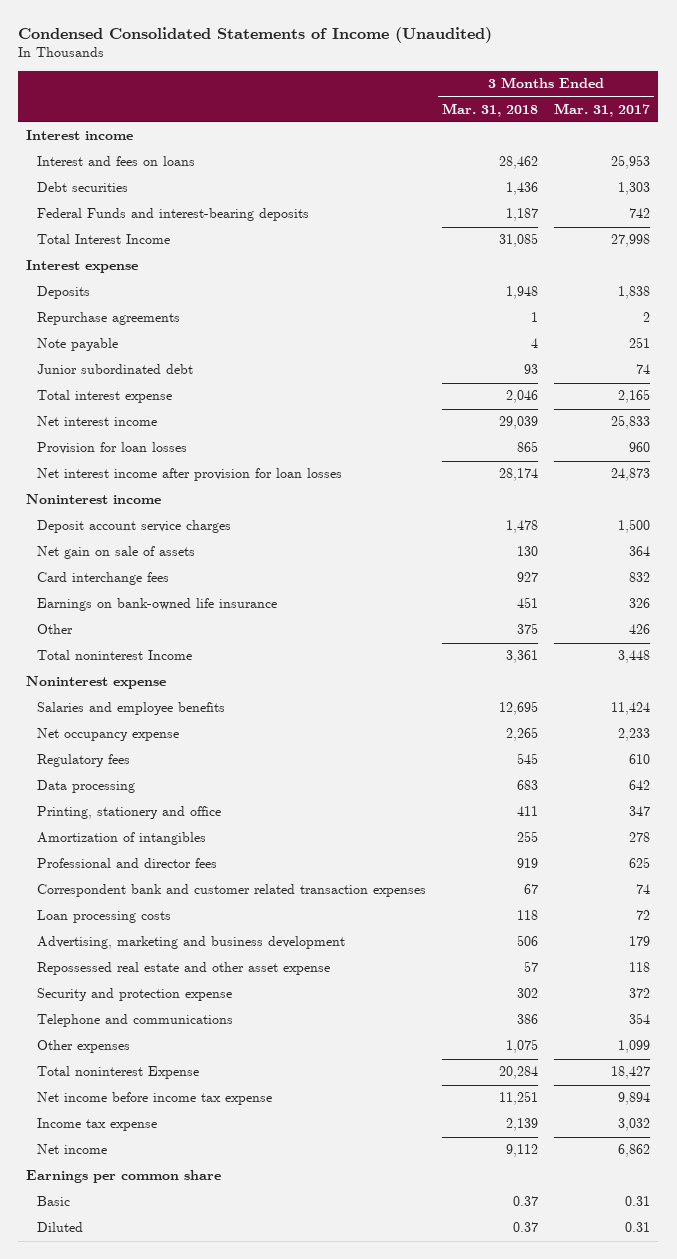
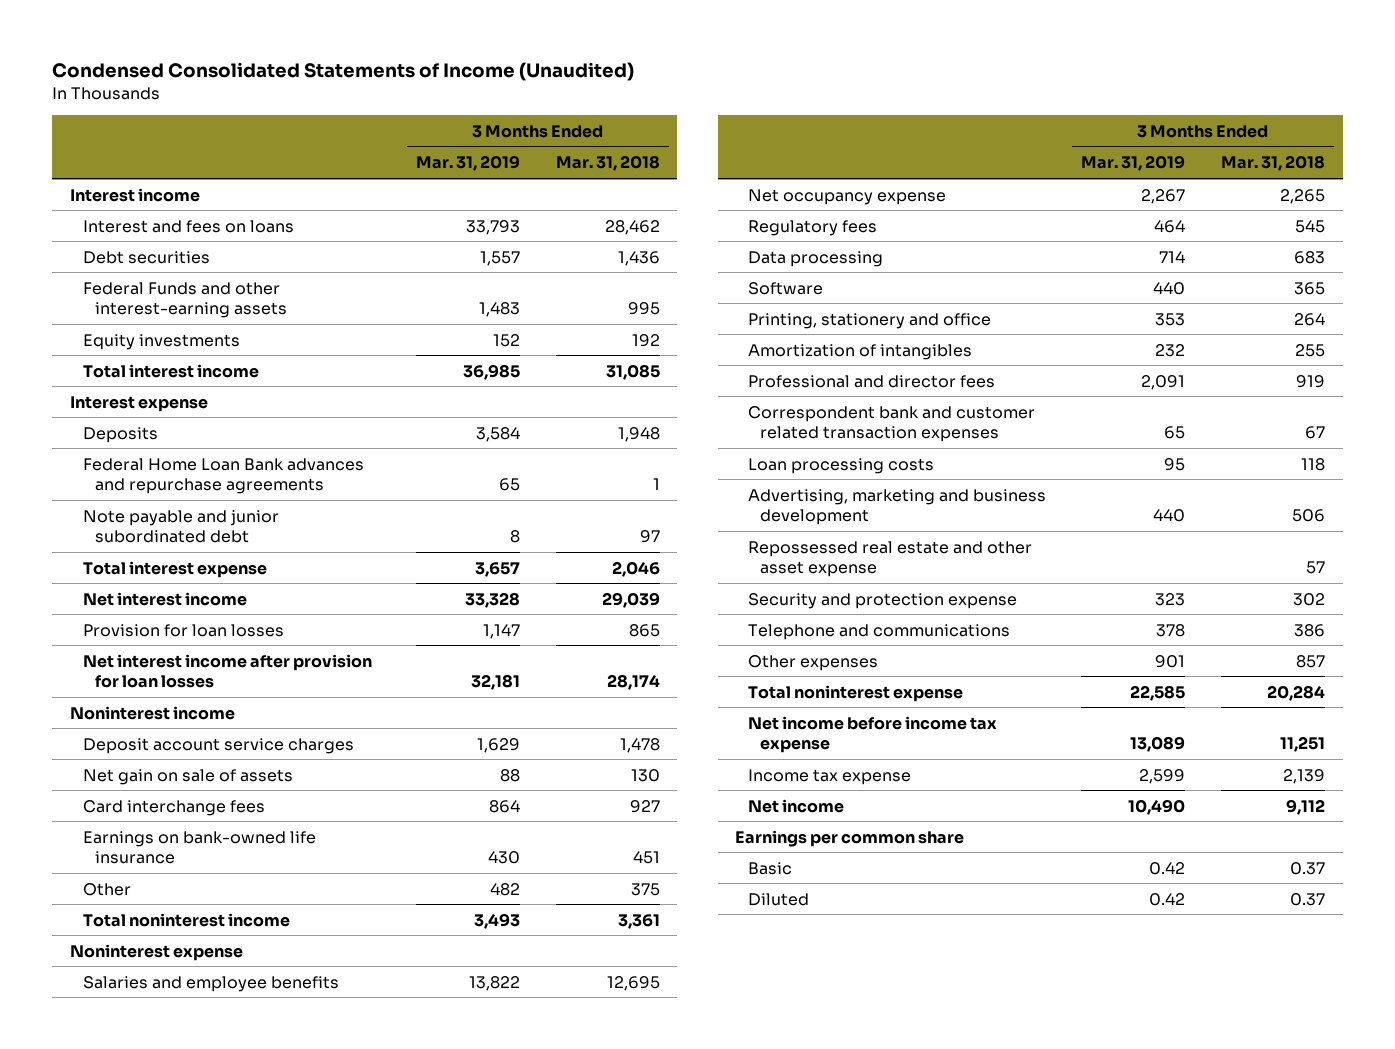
- | 3 Months Ended Mar. 31, 2018 | 3 Months Ended Mar. 31, 2017
+ | 3 Months Ended Mar. 31, 2019 | 3 Months Ended Mar. 31, 2018
- Federal Funds and interest-bearing deposits | 1,187 | 742
- Total Interest Income | 31,085 | 27,998
+ Federal Funds and other interest-earning assets | 1,483 | 995
+ Equity investments | 152 | 192
+ Total interest income | 36,985 | 31,085
- Repurchase agreements | 1 | 2
- Note payable | 4 | 251
- Junior subordinated debt | 93 | 74
+ Federal Home Loan Bank advances and repurchase agreements | 65 | 1
+ Note payable and junior subordinated debt | 8 | 97
- Total noninterest Income | 3,361 | 3,448
+ Total noninterest income | 3,493 | 3,361
- Printing, stationery and office | 411 | 347
+ Software | 440 | 365
+ Printing, stationery and office | 353 | 264
- Other expenses | 1,075 | 1,099
- Total noninterest Expense | 20,284 | 18,427
+ Other expenses | 901 | 857
+ Total noninterest expense | 22,585 | 20,284

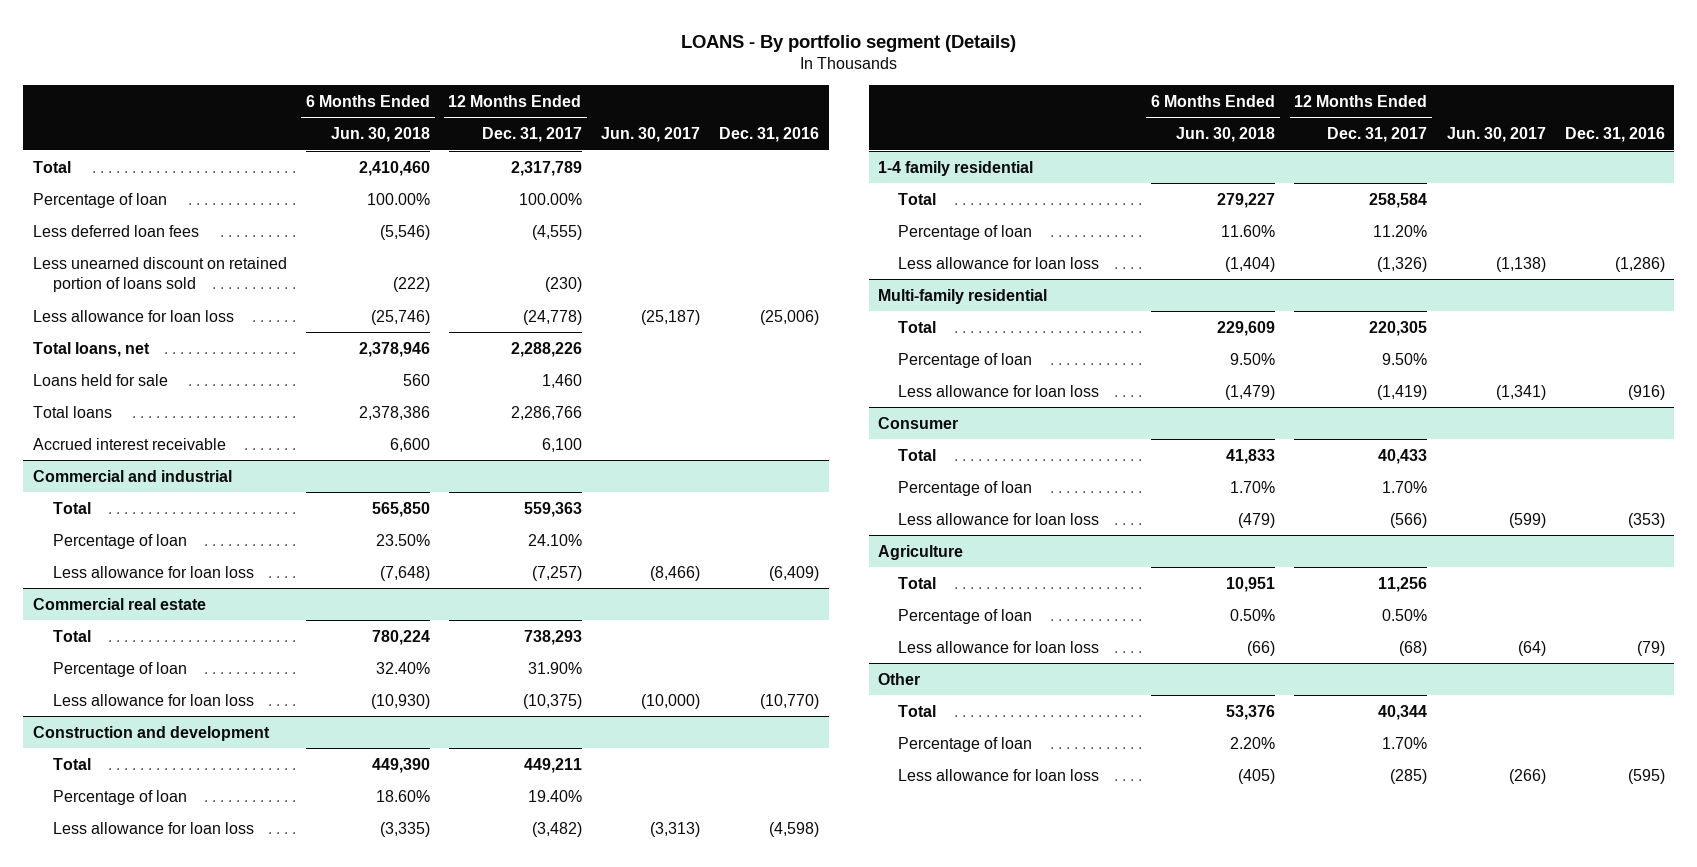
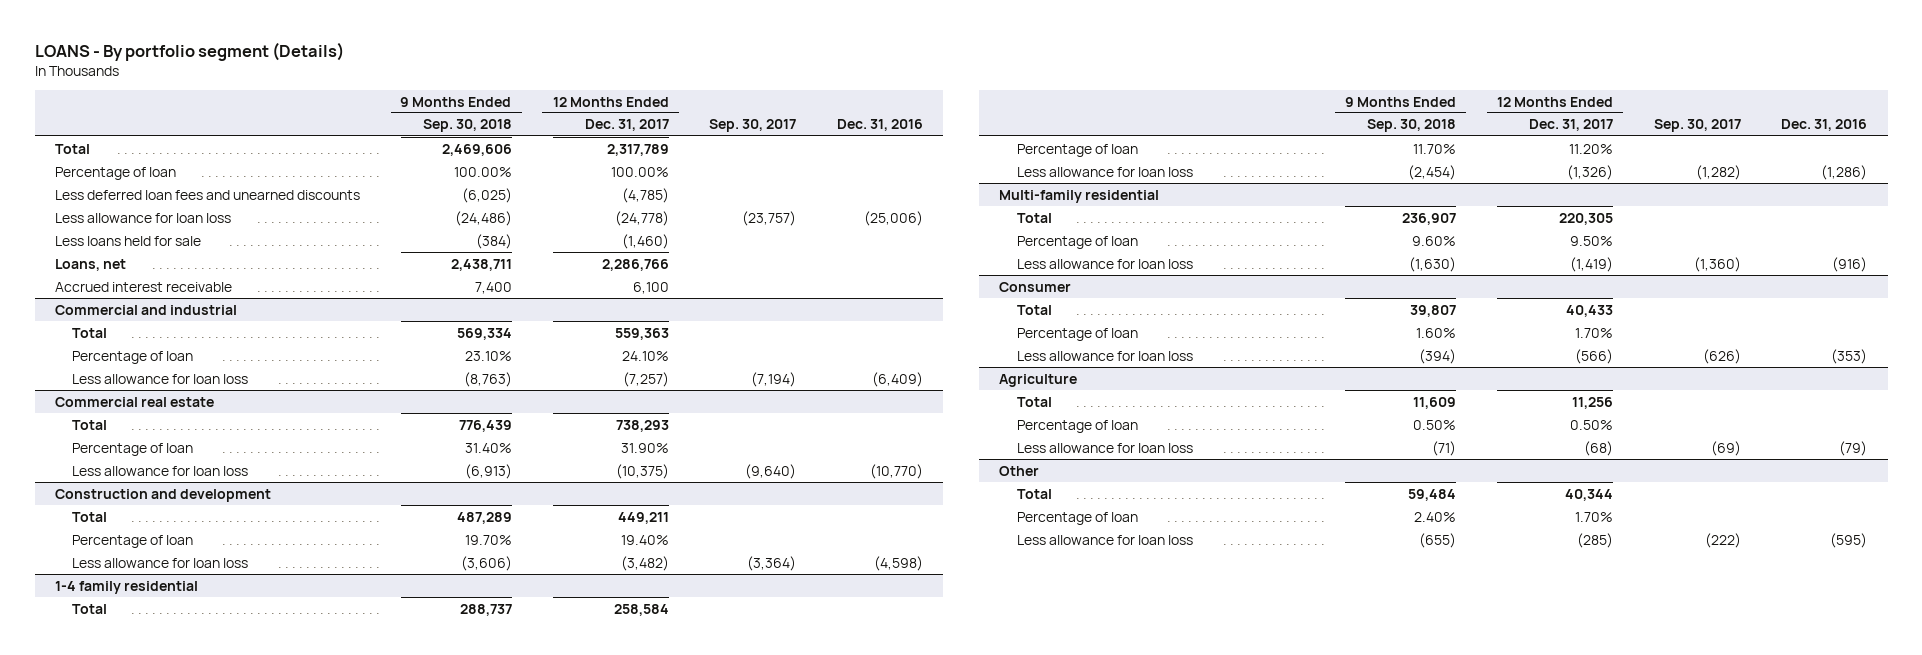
- | 6 Months Ended Jun. 30, 2018 | 12 Months Ended Dec. 31, 2017 | Jun. 30, 2017 | Dec. 31, 2016
+ | 9 Months Ended Sep. 30, 2018 | 12 Months Ended Dec. 31, 2017 | Sep. 30, 2017 | Dec. 31, 2016
- Less deferred loan fees | (5,546) | (4,555) | |
- Less unearned discount on retained portion of loans sold | (222) | (230) | |
+ Less deferred loan fees and unearned discounts | (6,025) | (4,785) | |
- Total loans, net | 2,378,946 | 2,288,226 | |
- Loans held for sale | 560 | 1,460 | |
- Total loans | 2,378,386 | 2,286,766 | |
+ Less loans held for sale | (384) | (1,460) | |
+ Loans, net | 2,438,711 | 2,286,766 | |

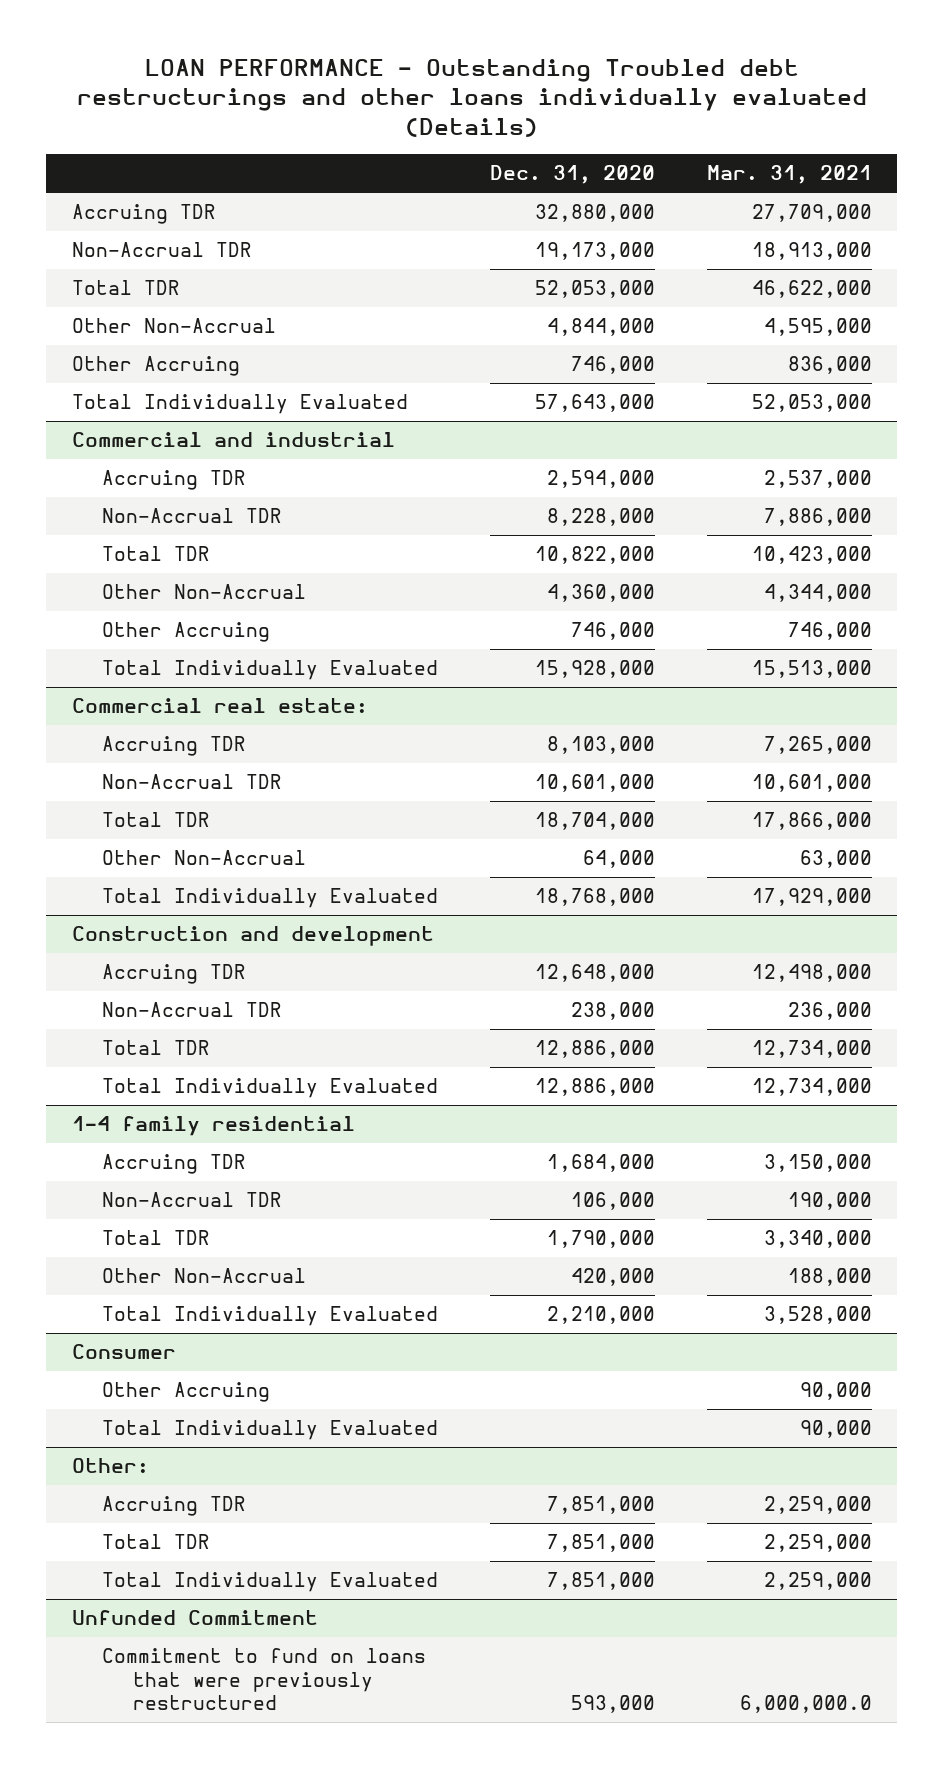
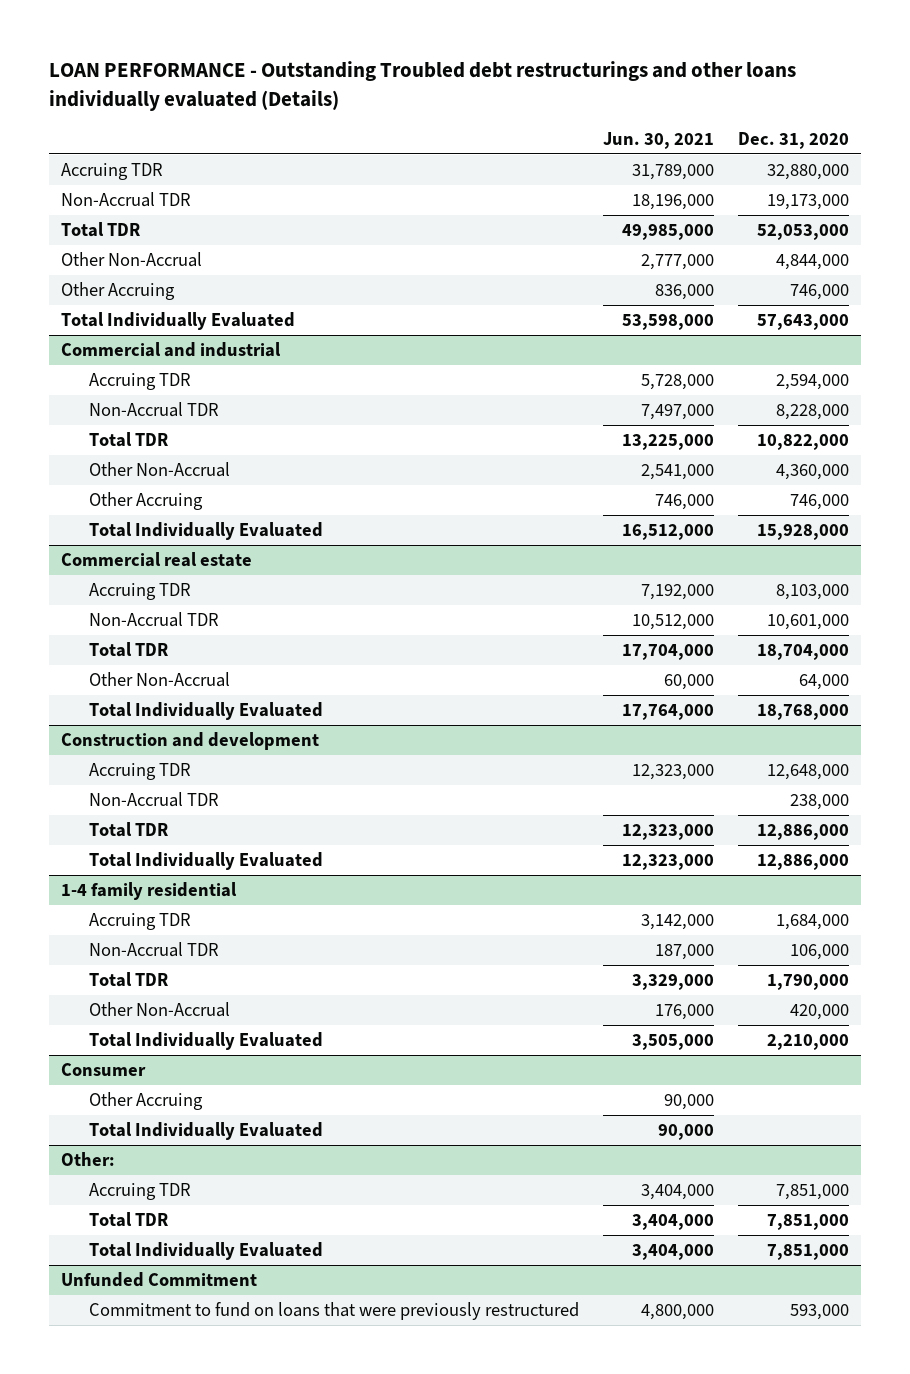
- | Dec. 31, 2020 | Mar. 31, 2021
+ | Jun. 30, 2021 | Dec. 31, 2020
- Commercial real estate:
+ Commercial real estate

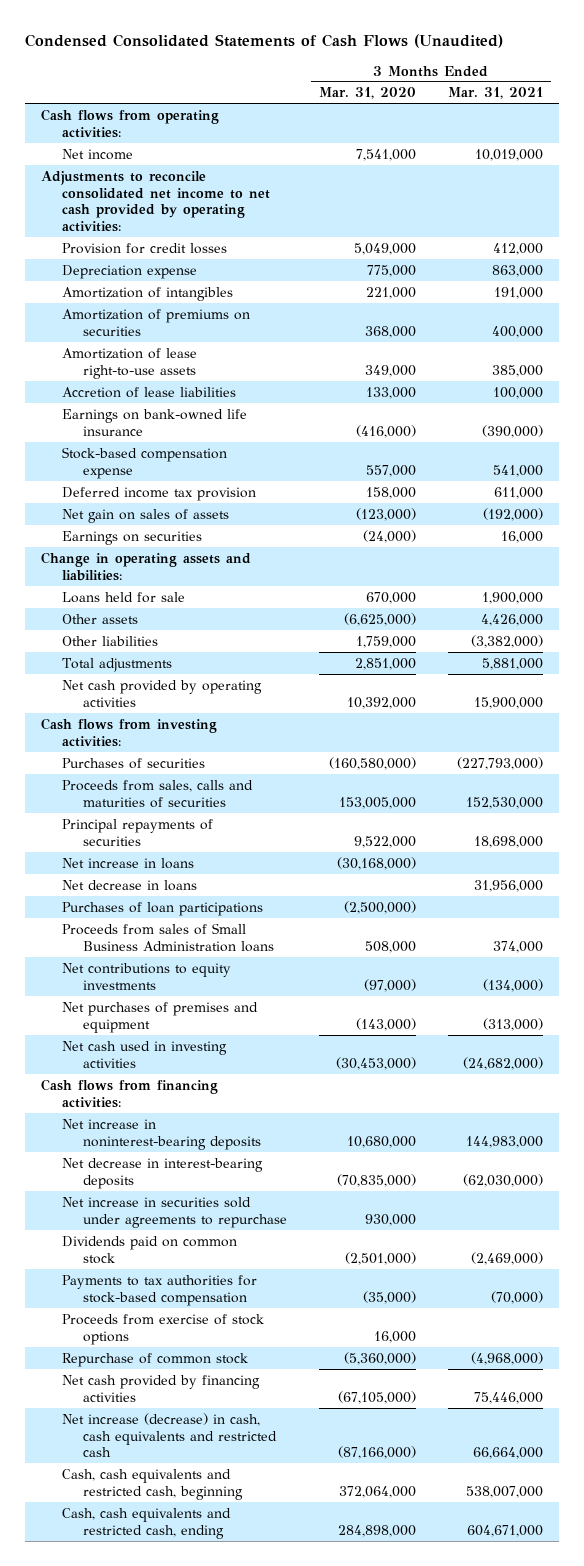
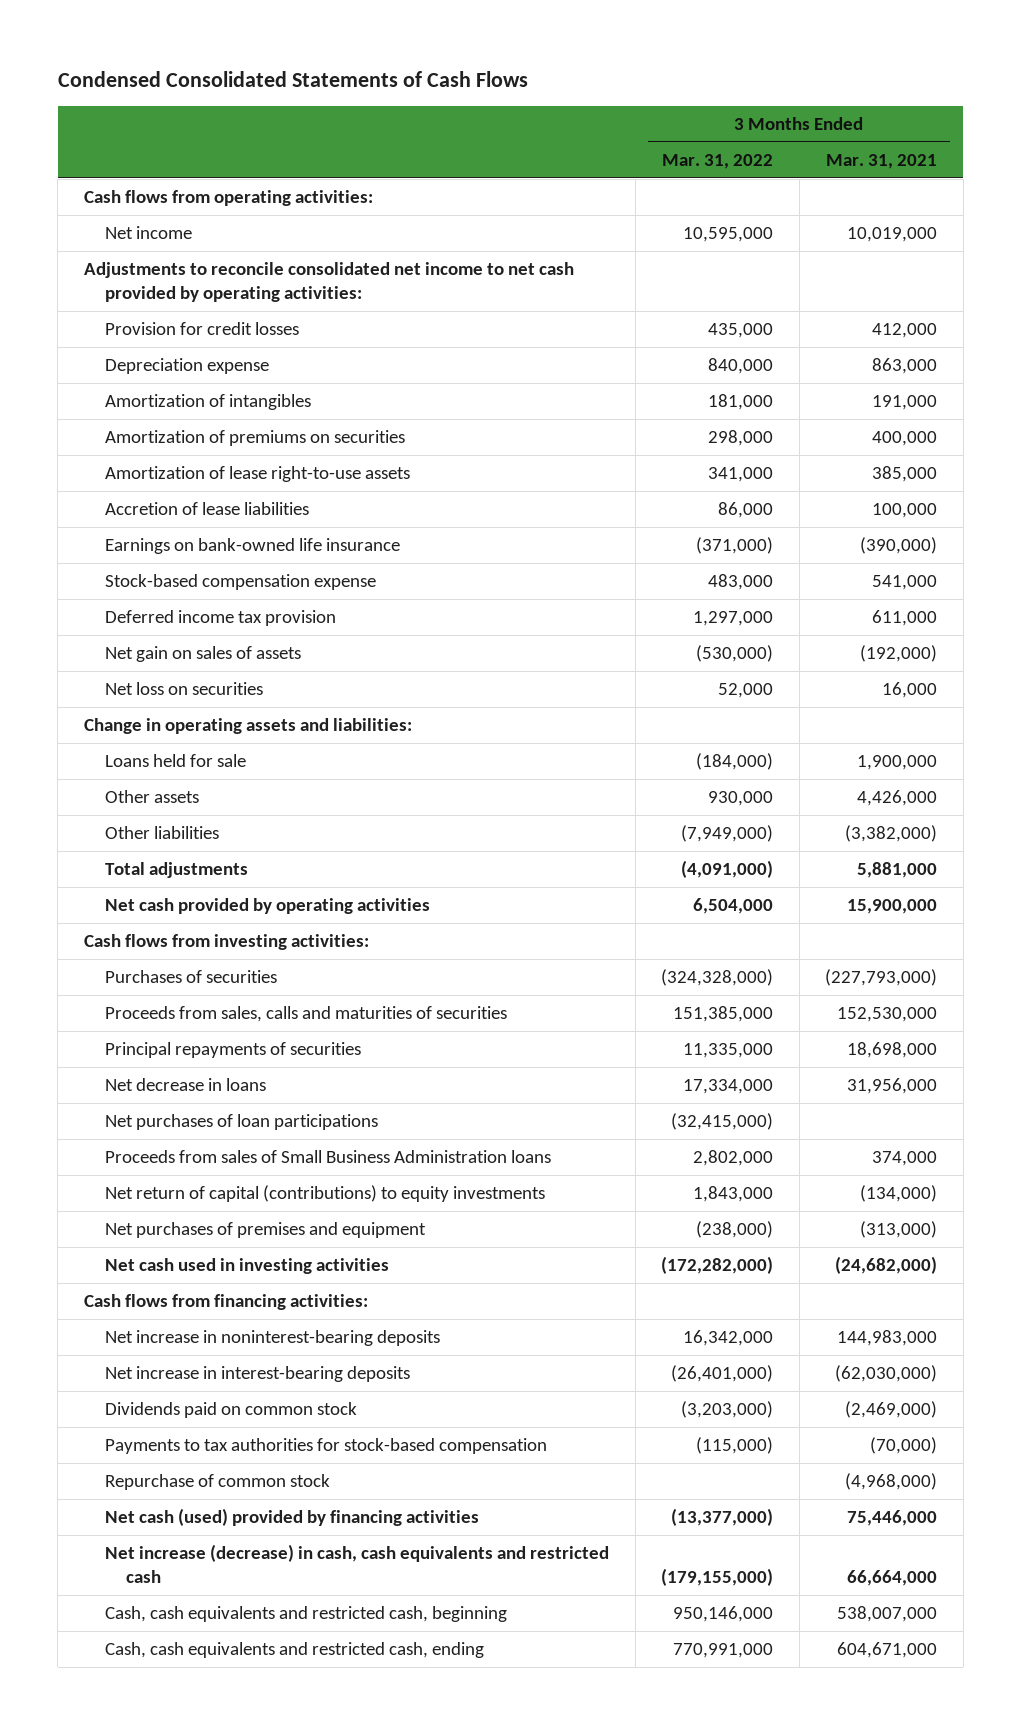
- Condensed Consolidated Statements of Cash Flows (Unaudited)
+ Condensed Consolidated Statements of Cash Flows
- | 3 Months Ended Mar. 31, 2020 | 3 Months Ended Mar. 31, 2021
+ | 3 Months Ended Mar. 31, 2022 | 3 Months Ended Mar. 31, 2021
- Earnings on securities | (24,000) | 16,000
+ Net loss on securities | 52,000 | 16,000
- Net increase in loans | (30,168,000) |
- Purchases of loan participations | (2,500,000) |
+ Net purchases of loan participations | (32,415,000) |
- Net contributions to equity investments | (97,000) | (134,000)
+ Net return of capital (contributions) to equity investments | 1,843,000 | (134,000)
- Net decrease in interest-bearing deposits | (70,835,000) | (62,030,000)
- Net increase in securities sold under agreements to repurchase | 930,000 |
+ Net increase in interest-bearing deposits | (26,401,000) | (62,030,000)
- Proceeds from exercise of stock options | 16,000 |
- Net cash provided by financing activities | (67,105,000) | 75,446,000
+ Net cash (used) provided by financing activities | (13,377,000) | 75,446,000

